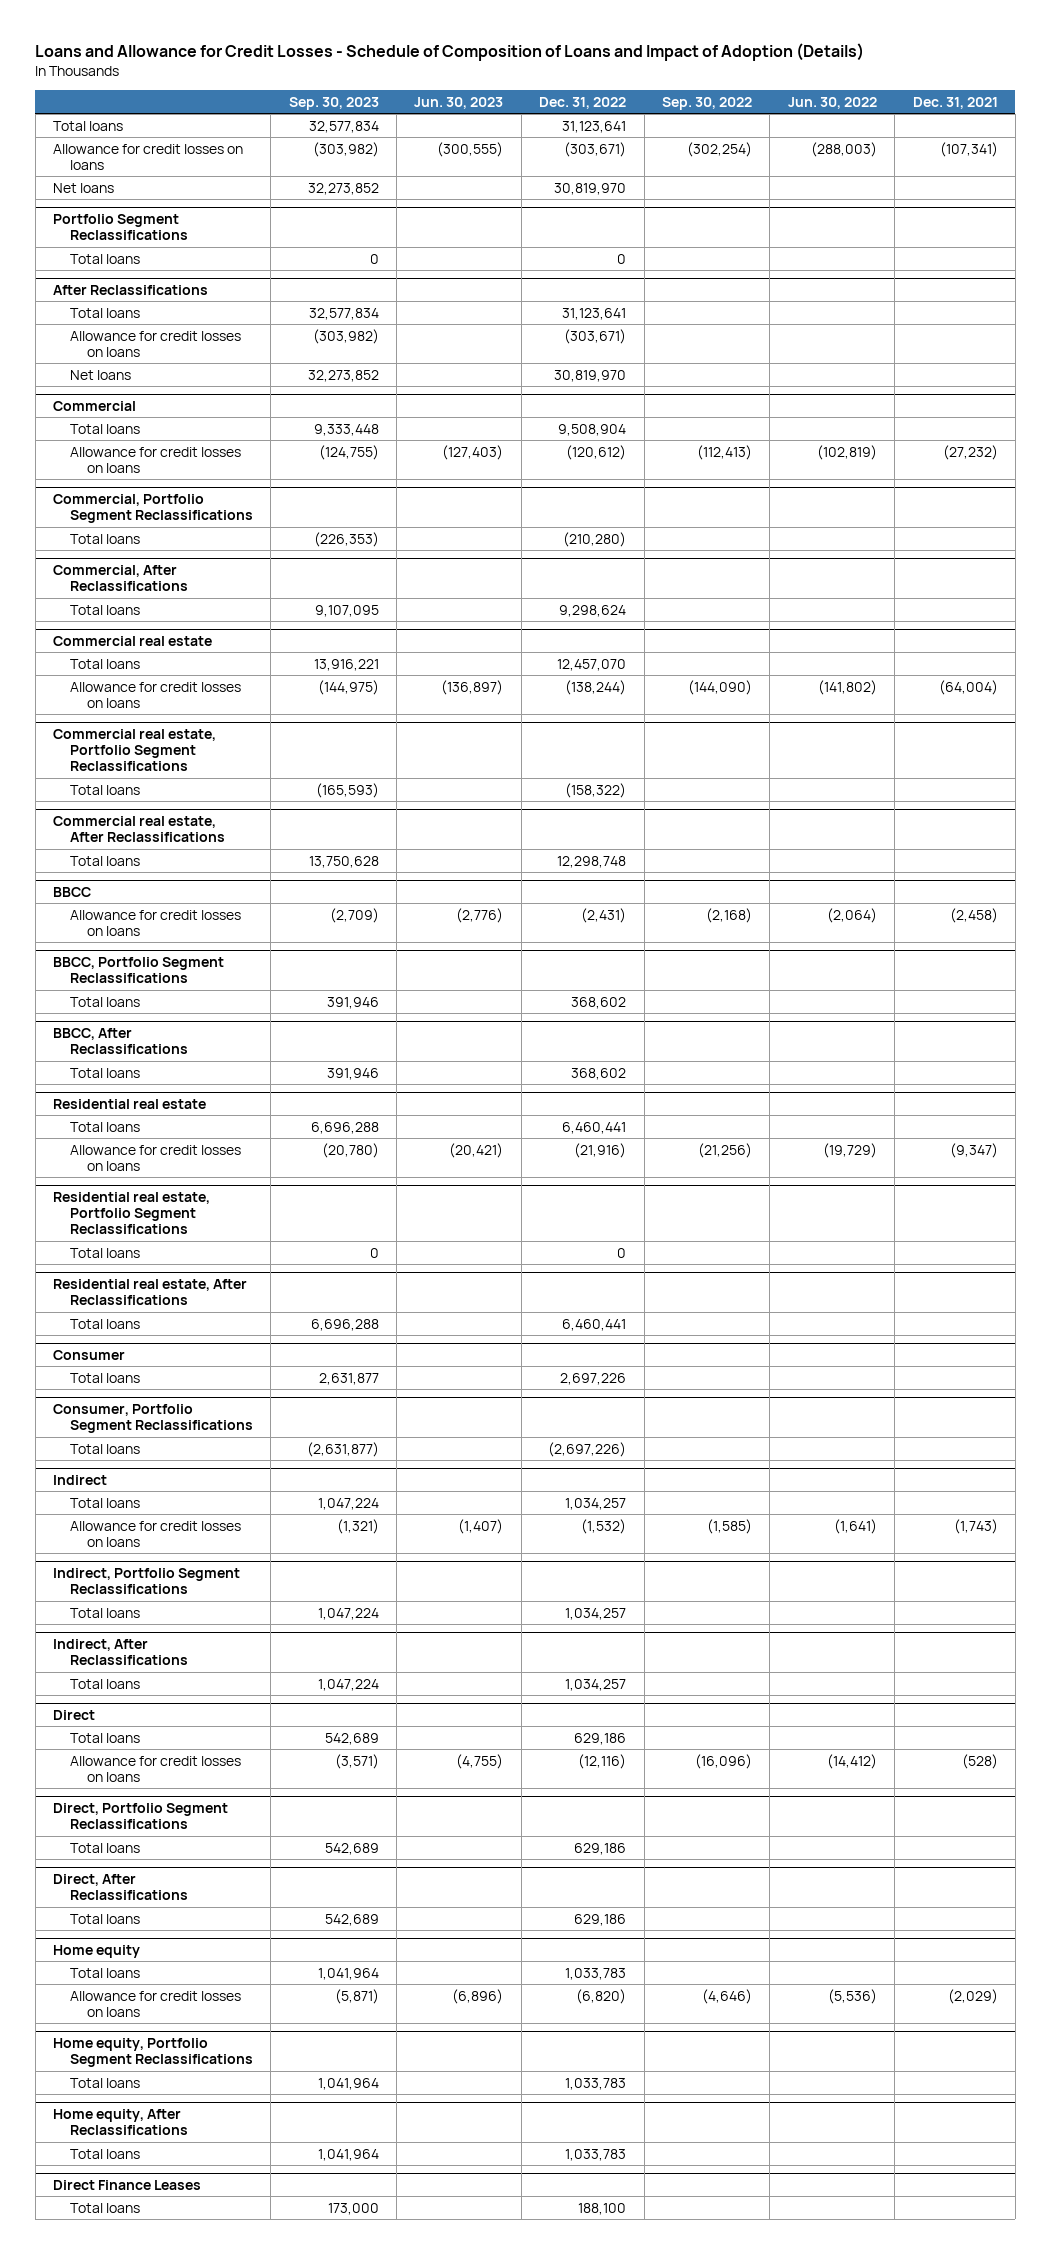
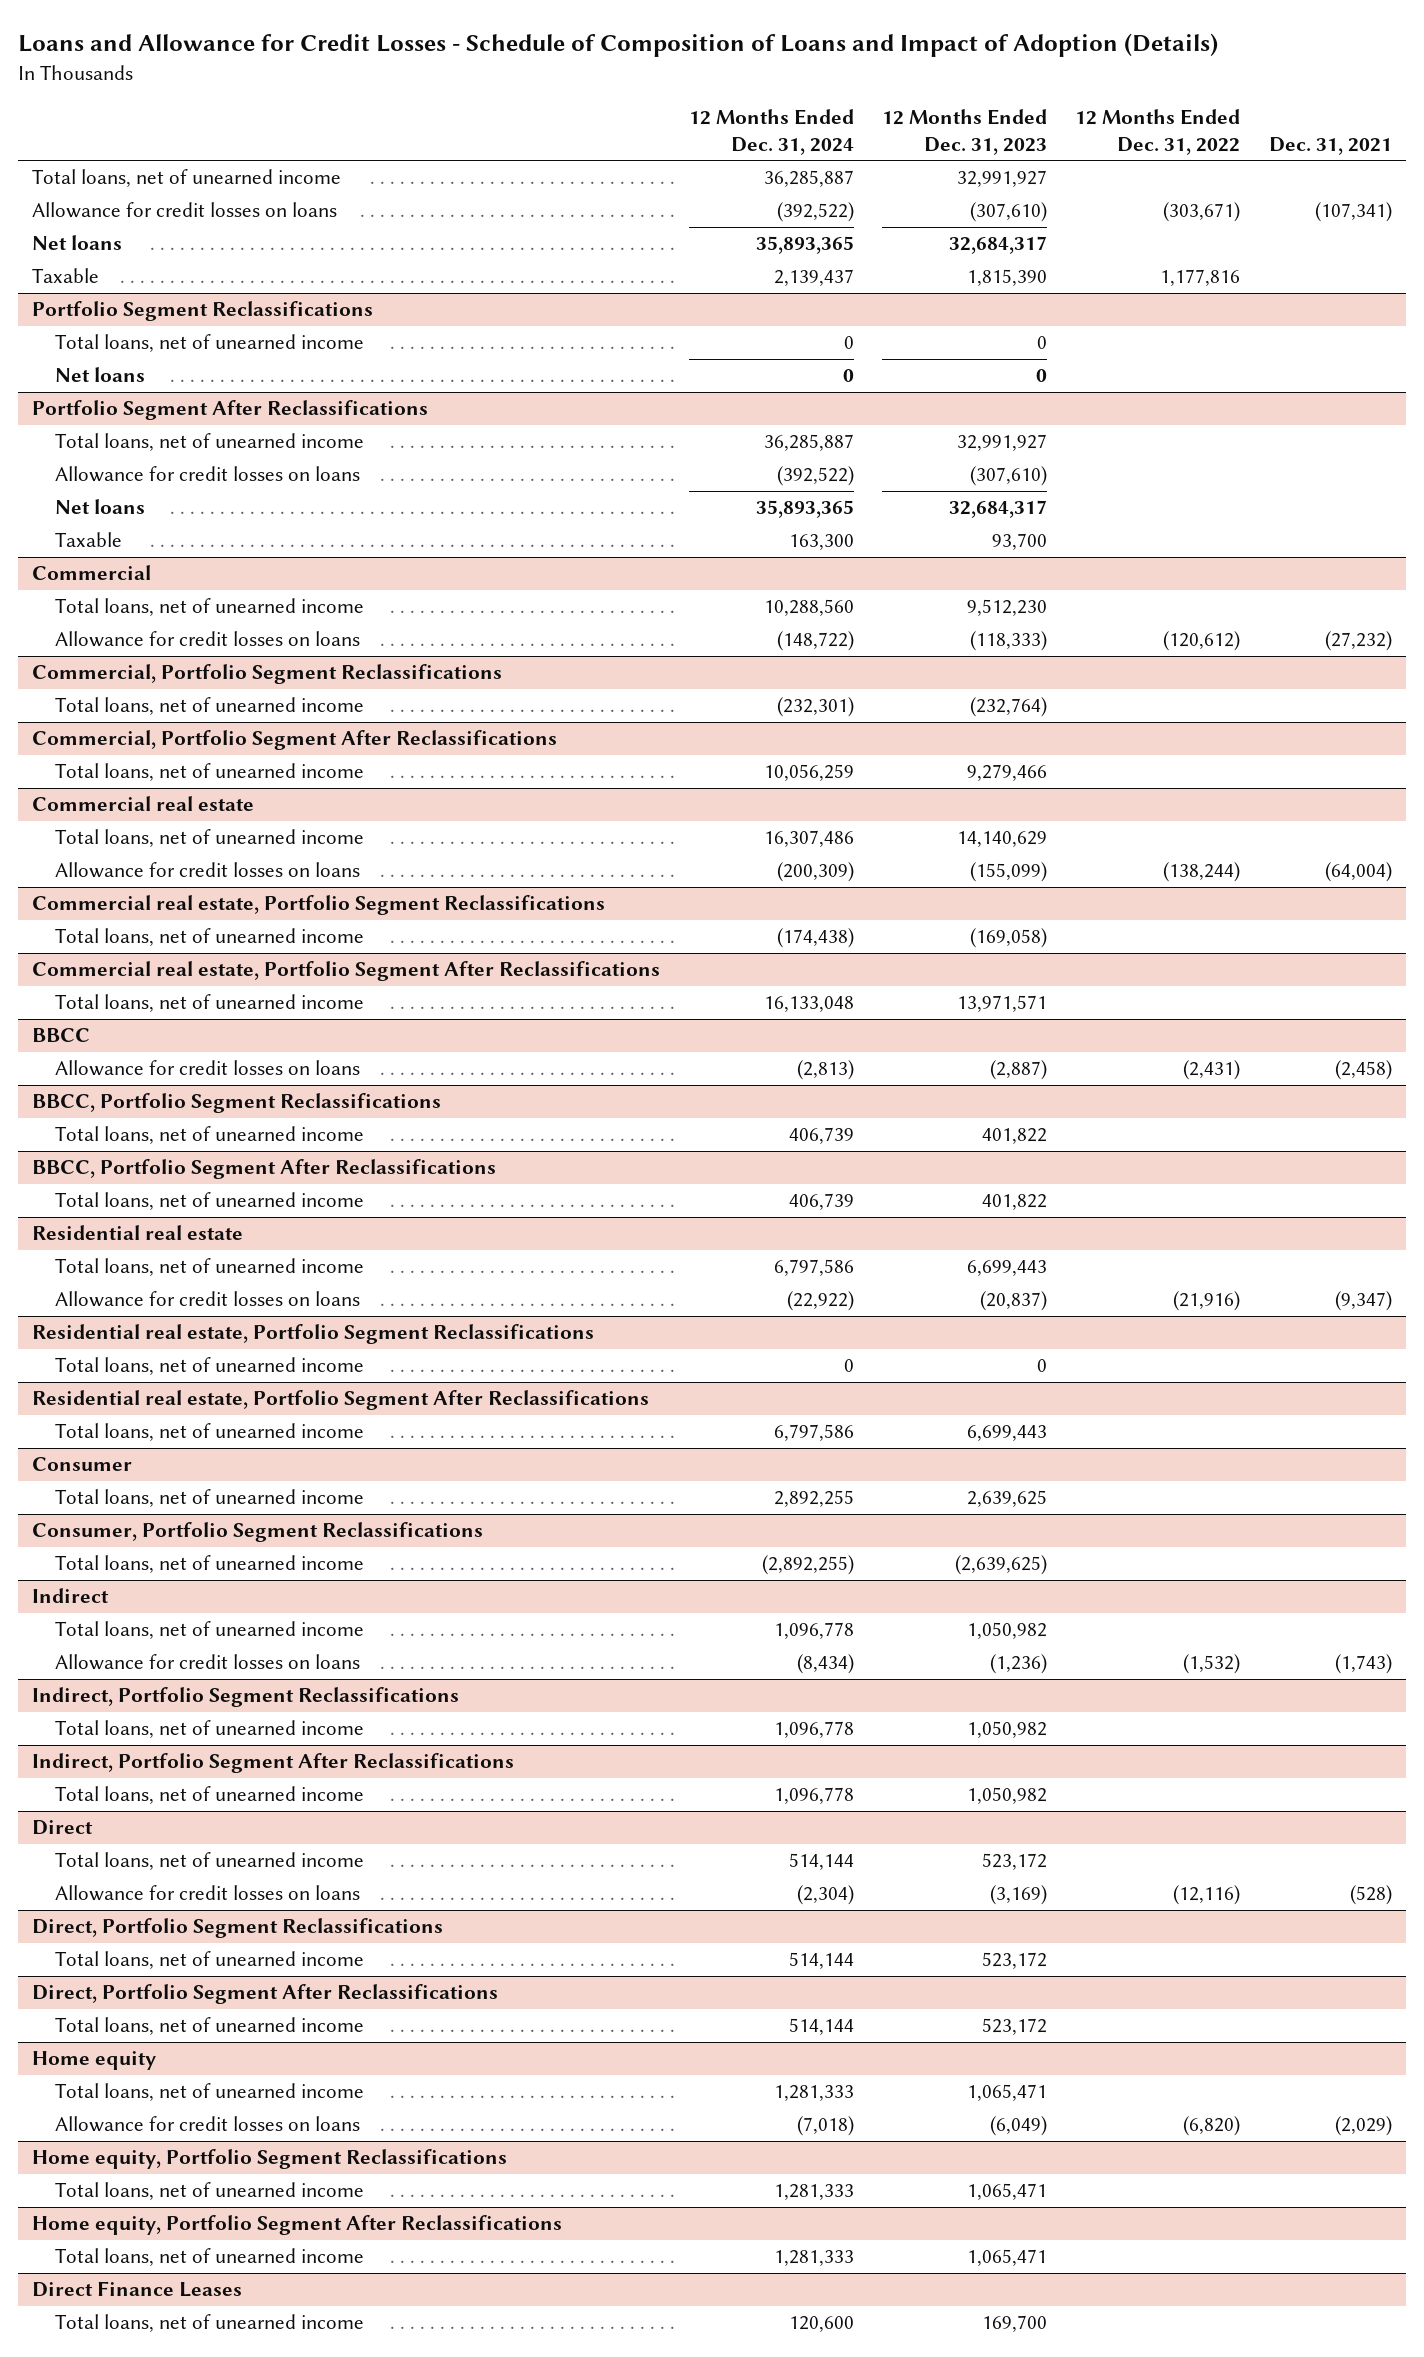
- | Sep. 30, 2023 | Jun. 30, 2023 | Dec. 31, 2022 | Sep. 30, 2022 | Jun. 30, 2022 | Dec. 31, 2021
+ | 12 Months Ended Dec. 31, 2024 | 12 Months Ended Dec. 31, 2023 | 12 Months Ended Dec. 31, 2022 | Dec. 31, 2021
- Total loans | 32,577,834 | | 31,123,641 | | |
+ Total loans, net of unearned income | 36,285,887 | 32,991,927 | |
+ Taxable | 2,139,437 | 1,815,390 | 1,177,816 |
@ Portfolio Segment Reclassifications
- Total loans | 0 | | 0 | | |
- After Reclassifications
- Total loans | 32,577,834 | | 31,123,641 | | |
@ Portfolio Segment Reclassifications
+ Total loans, net of unearned income | 0 | 0 | |
+ Net loans | 0 | 0 | |
+ Portfolio Segment After Reclassifications
+ Total loans, net of unearned income | 36,285,887 | 32,991,927 | |
+ Taxable | 163,300 | 93,700 | |
@ Commercial
- Total loans | 9,333,448 | | 9,508,904 | | |
+ Total loans, net of unearned income | 10,288,560 | 9,512,230 | |
@ Commercial, Portfolio Segment Reclassifications
- Total loans | (226,353) | | (210,280) | | |
- Commercial, After Reclassifications
- Total loans | 9,107,095 | | 9,298,624 | | |
@ Commercial, Portfolio Segment Reclassifications
+ Total loans, net of unearned income | (232,301) | (232,764) | |
+ Commercial, Portfolio Segment After Reclassifications
+ Total loans, net of unearned income | 10,056,259 | 9,279,466 | |
@ Commercial real estate
- Total loans | 13,916,221 | | 12,457,070 | | |
+ Total loans, net of unearned income | 16,307,486 | 14,140,629 | |
@ Commercial real estate, Portfolio Segment Reclassifications
- Total loans | (165,593) | | (158,322) | | |
- Commercial real estate, After Reclassifications
- Total loans | 13,750,628 | | 12,298,748 | | |
@ Commercial real estate, Portfolio Segment Reclassifications
+ Total loans, net of unearned income | (174,438) | (169,058) | |
+ Commercial real estate, Portfolio Segment After Reclassifications
+ Total loans, net of unearned income | 16,133,048 | 13,971,571 | |
@ BBCC, Portfolio Segment Reclassifications
- Total loans | 391,946 | | 368,602 | | |
- BBCC, After Reclassifications
- Total loans | 391,946 | | 368,602 | | |
@ BBCC, Portfolio Segment Reclassifications
+ Total loans, net of unearned income | 406,739 | 401,822 | |
+ BBCC, Portfolio Segment After Reclassifications
+ Total loans, net of unearned income | 406,739 | 401,822 | |
@ Residential real estate
- Total loans | 6,696,288 | | 6,460,441 | | |
+ Total loans, net of unearned income | 6,797,586 | 6,699,443 | |
@ Residential real estate, Portfolio Segment Reclassifications
- Total loans | 0 | | 0 | | |
- Residential real estate, After Reclassifications
- Total loans | 6,696,288 | | 6,460,441 | | |
@ Residential real estate, Portfolio Segment Reclassifications
+ Total loans, net of unearned income | 0 | 0 | |
+ Residential real estate, Portfolio Segment After Reclassifications
+ Total loans, net of unearned income | 6,797,586 | 6,699,443 | |
@ Consumer
- Total loans | 2,631,877 | | 2,697,226 | | |
+ Total loans, net of unearned income | 2,892,255 | 2,639,625 | |
@ Consumer, Portfolio Segment Reclassifications
- Total loans | (2,631,877) | | (2,697,226) | | |
+ Total loans, net of unearned income | (2,892,255) | (2,639,625) | |
@ Indirect
- Total loans | 1,047,224 | | 1,034,257 | | |
+ Total loans, net of unearned income | 1,096,778 | 1,050,982 | |
@ Indirect, Portfolio Segment Reclassifications
- Total loans | 1,047,224 | | 1,034,257 | | |
- Indirect, After Reclassifications
- Total loans | 1,047,224 | | 1,034,257 | | |
@ Indirect, Portfolio Segment Reclassifications
+ Total loans, net of unearned income | 1,096,778 | 1,050,982 | |
+ Indirect, Portfolio Segment After Reclassifications
+ Total loans, net of unearned income | 1,096,778 | 1,050,982 | |
@ Direct
- Total loans | 542,689 | | 629,186 | | |
+ Total loans, net of unearned income | 514,144 | 523,172 | |
@ Direct, Portfolio Segment Reclassifications
- Total loans | 542,689 | | 629,186 | | |
- Direct, After Reclassifications
- Total loans | 542,689 | | 629,186 | | |
@ Direct, Portfolio Segment Reclassifications
+ Total loans, net of unearned income | 514,144 | 523,172 | |
+ Direct, Portfolio Segment After Reclassifications
+ Total loans, net of unearned income | 514,144 | 523,172 | |
@ Home equity
- Total loans | 1,041,964 | | 1,033,783 | | |
+ Total loans, net of unearned income | 1,281,333 | 1,065,471 | |
@ Home equity, Portfolio Segment Reclassifications
- Total loans | 1,041,964 | | 1,033,783 | | |
- Home equity, After Reclassifications
- Total loans | 1,041,964 | | 1,033,783 | | |
@ Home equity, Portfolio Segment Reclassifications
+ Total loans, net of unearned income | 1,281,333 | 1,065,471 | |
+ Home equity, Portfolio Segment After Reclassifications
+ Total loans, net of unearned income | 1,281,333 | 1,065,471 | |
@ Direct Finance Leases
- Total loans | 173,000 | | 188,100 | | |
+ Total loans, net of unearned income | 120,600 | 169,700 | |

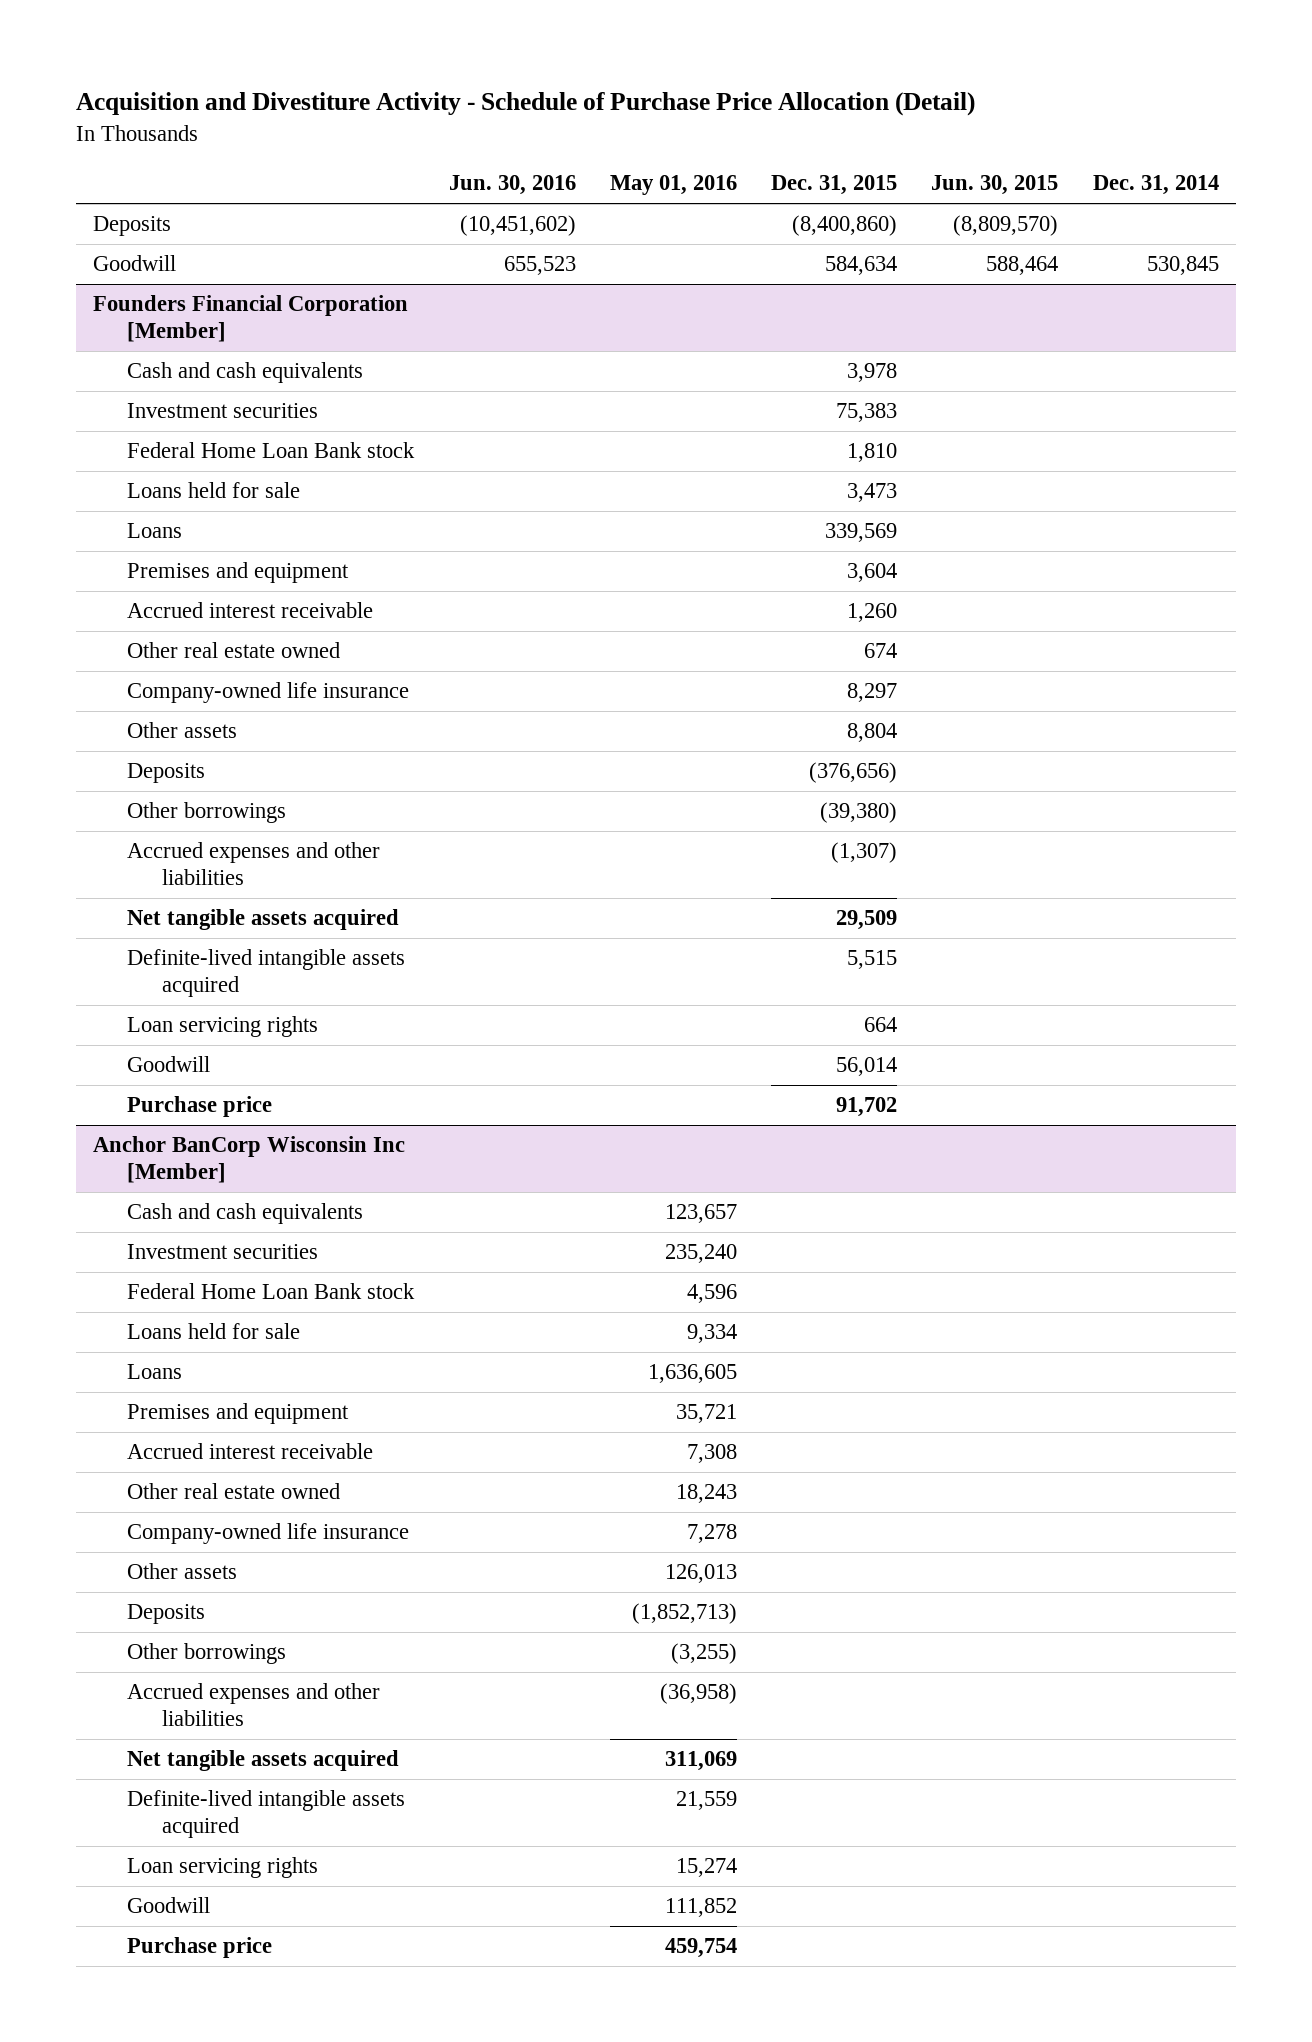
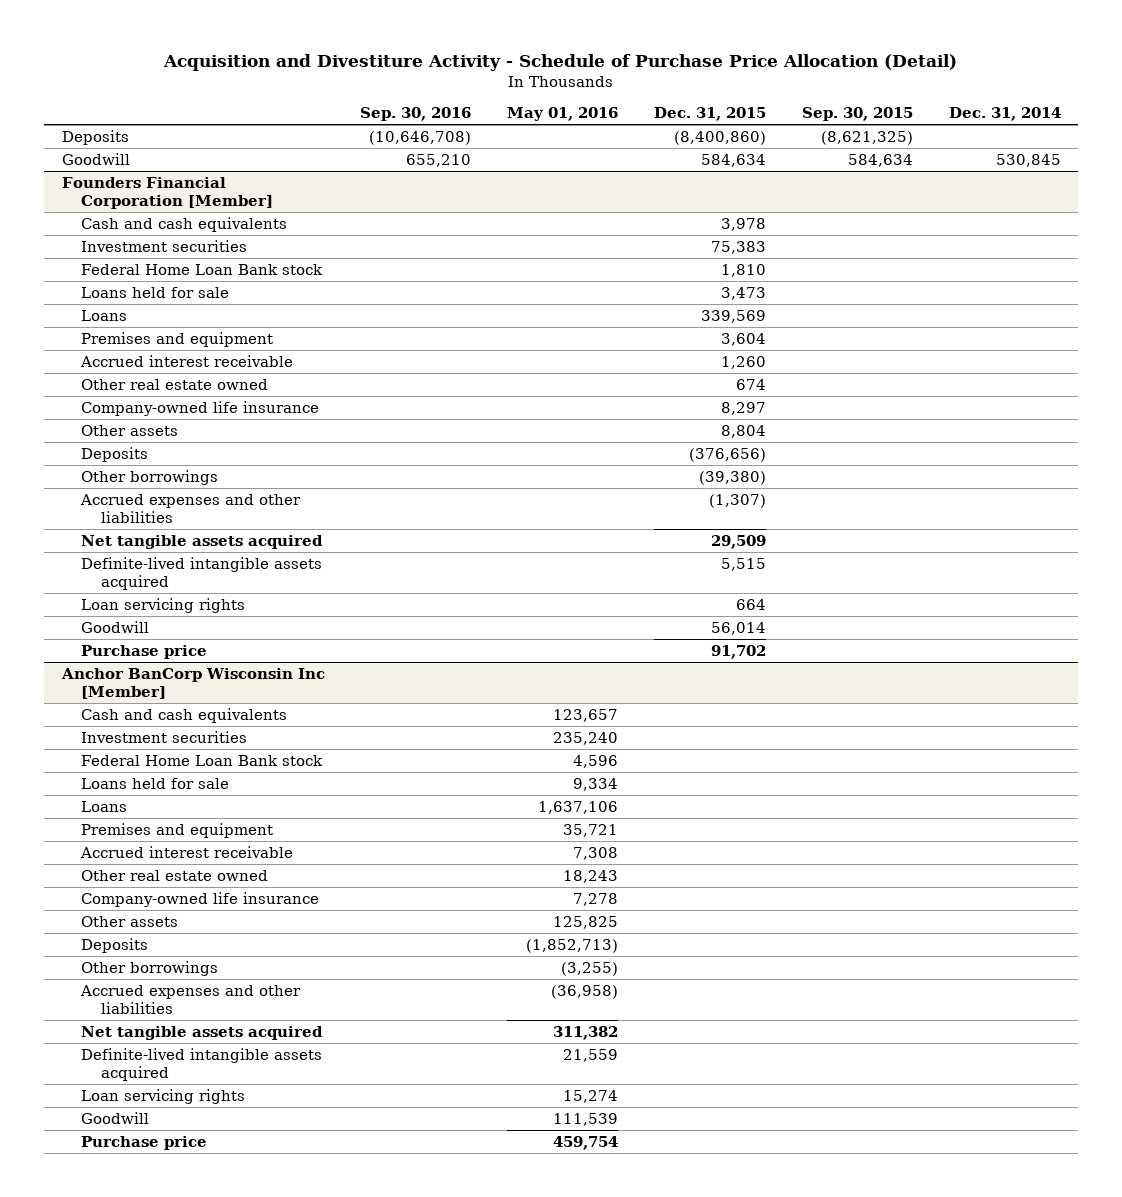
- | Jun. 30, 2016 | May 01, 2016 | Dec. 31, 2015 | Jun. 30, 2015 | Dec. 31, 2014
+ | Sep. 30, 2016 | May 01, 2016 | Dec. 31, 2015 | Sep. 30, 2015 | Dec. 31, 2014
@ Anchor BanCorp Wisconsin Inc [Member]
- Loans | | 1,636,605 | | |
+ Loans | | 1,637,106 | | |
- Other assets | | 126,013 | | |
+ Other assets | | 125,825 | | |
- Net tangible assets acquired | | 311,069 | | |
+ Net tangible assets acquired | | 311,382 | | |
- Goodwill | | 111,852 | | |
+ Goodwill | | 111,539 | | |

